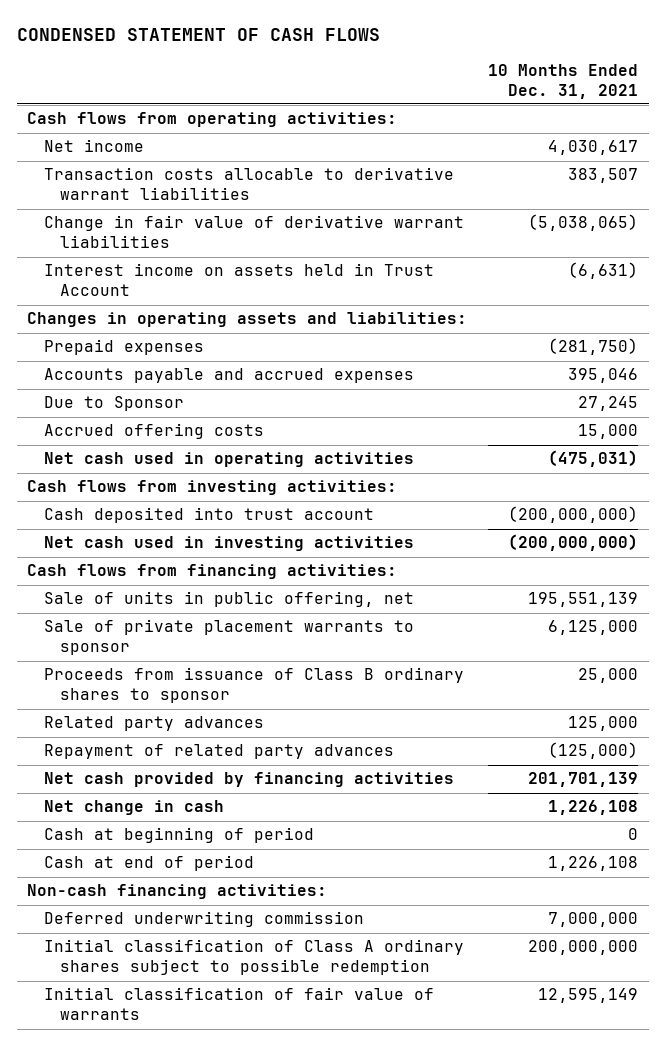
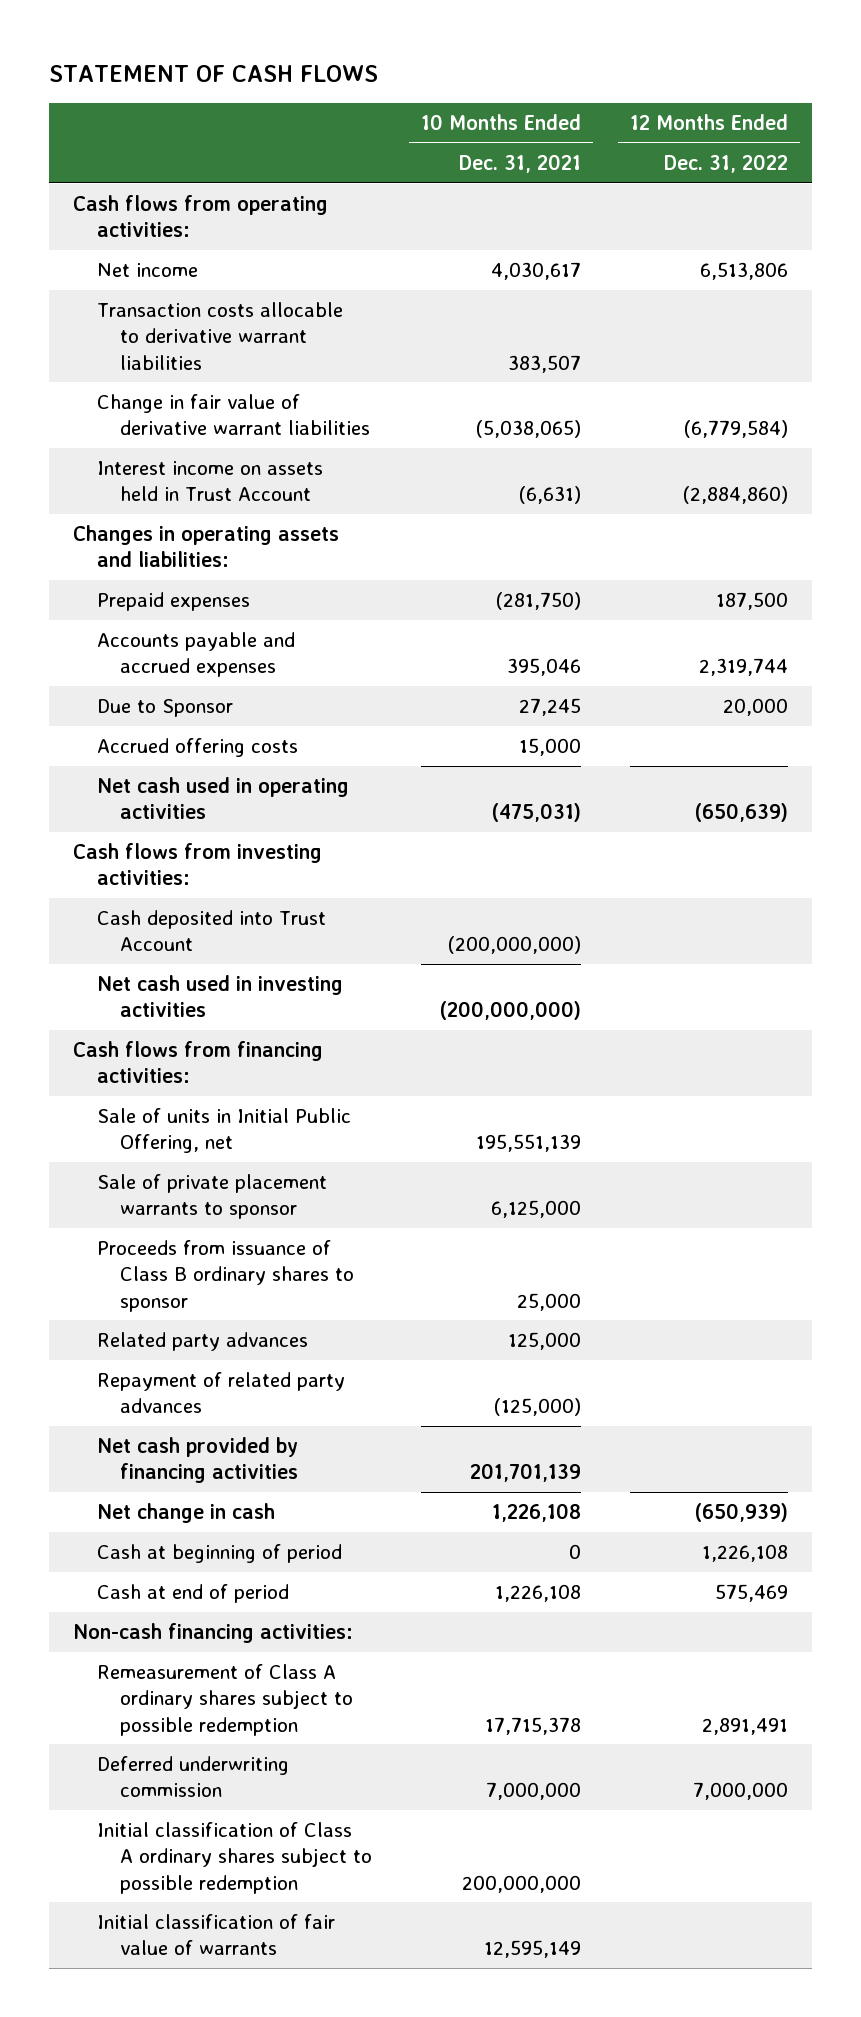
- CONDENSED STATEMENT OF CASH FLOWS
+ STATEMENT OF CASH FLOWS
- | 10 Months Ended Dec. 31, 2021
+ | 10 Months Ended Dec. 31, 2021 | 12 Months Ended Dec. 31, 2022
- Cash deposited into trust account | (200,000,000)
+ Cash deposited into Trust Account | (200,000,000) |
- Sale of units in public offering, net | 195,551,139
+ Sale of units in Initial Public Offering, net | 195,551,139 |
+ Remeasurement of Class A ordinary shares subject to possible redemption | 17,715,378 | 2,891,491

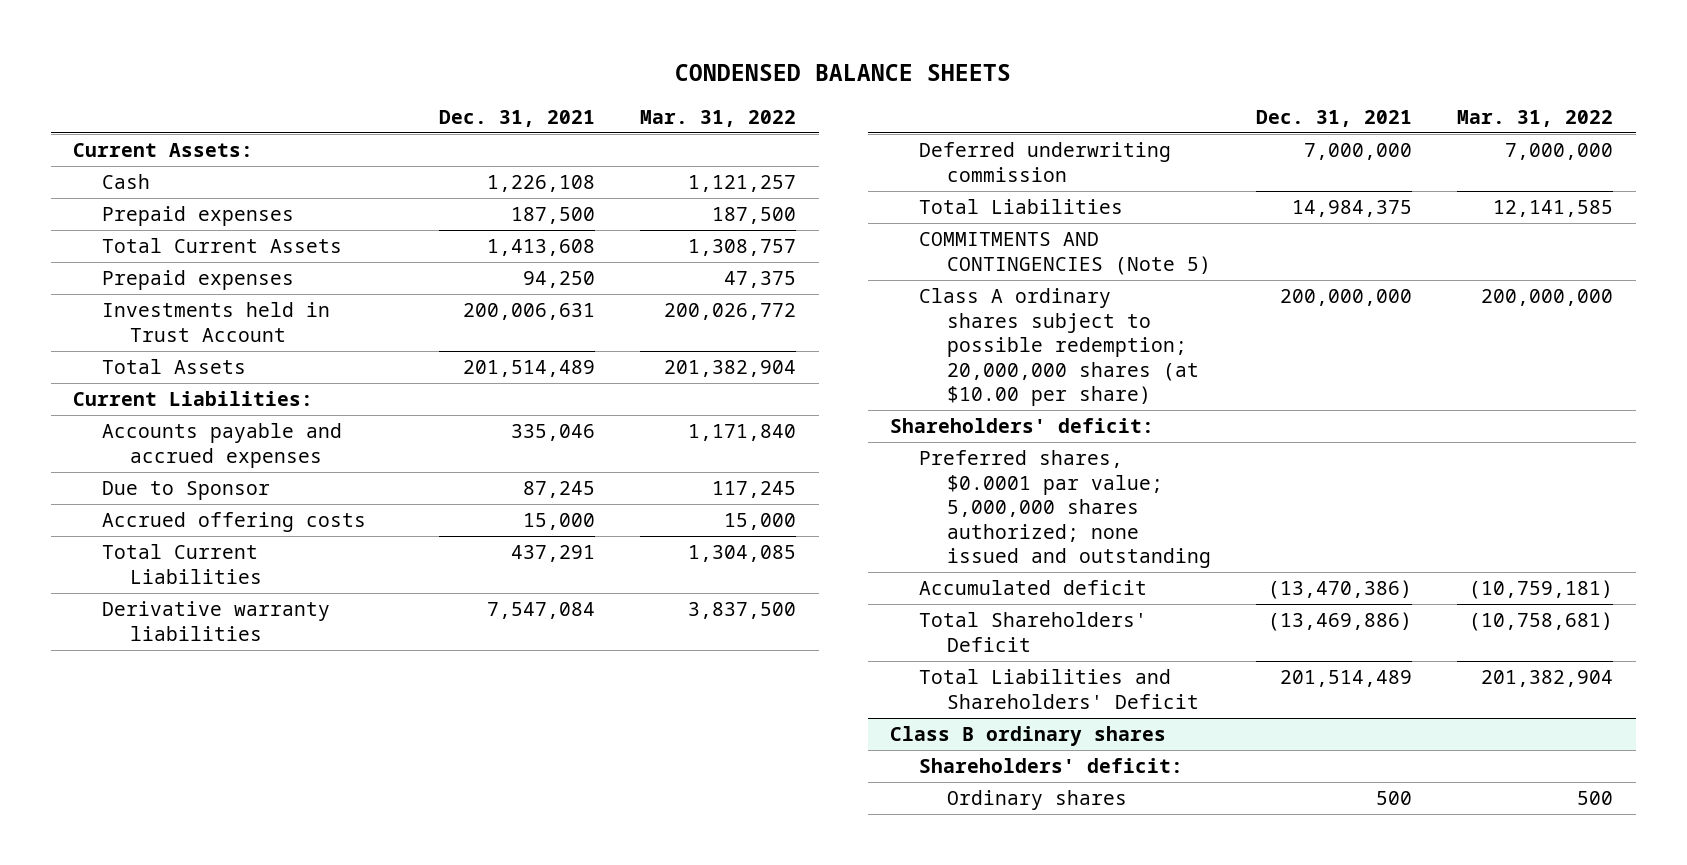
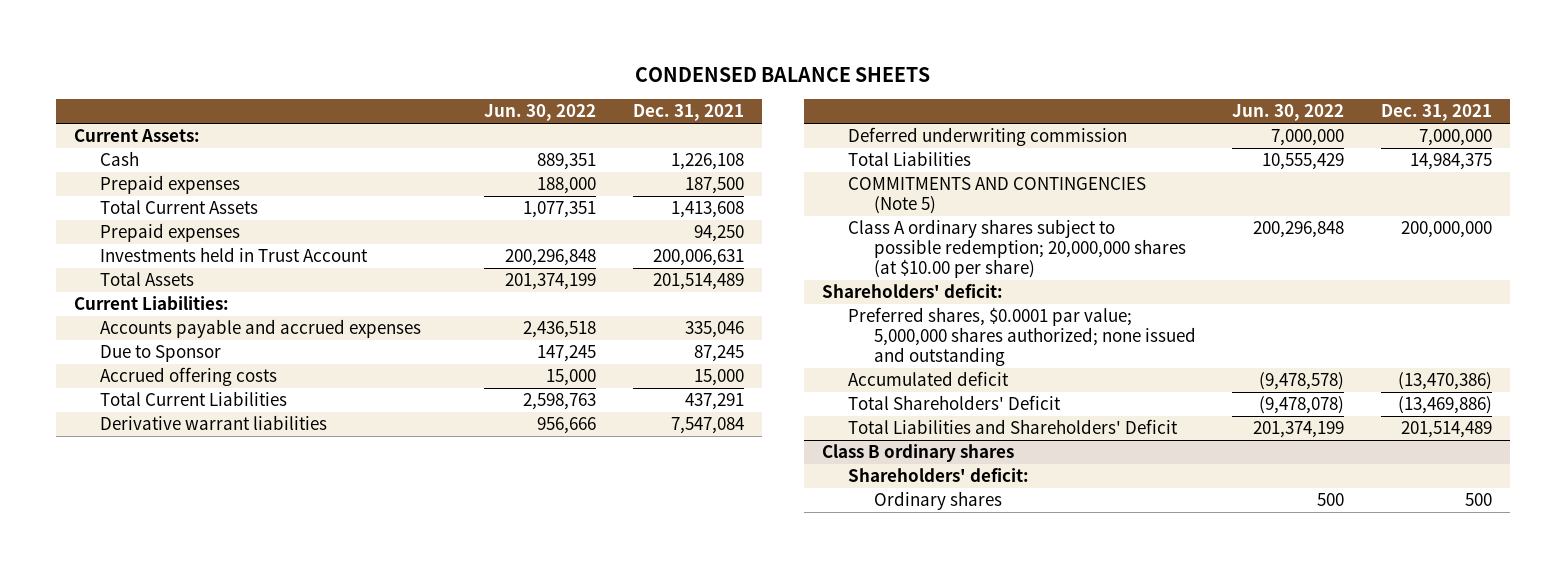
- | Dec. 31, 2021 | Mar. 31, 2022
+ | Jun. 30, 2022 | Dec. 31, 2021
- Derivative warranty liabilities | 7,547,084 | 3,837,500
+ Derivative warrant liabilities | 956,666 | 7,547,084

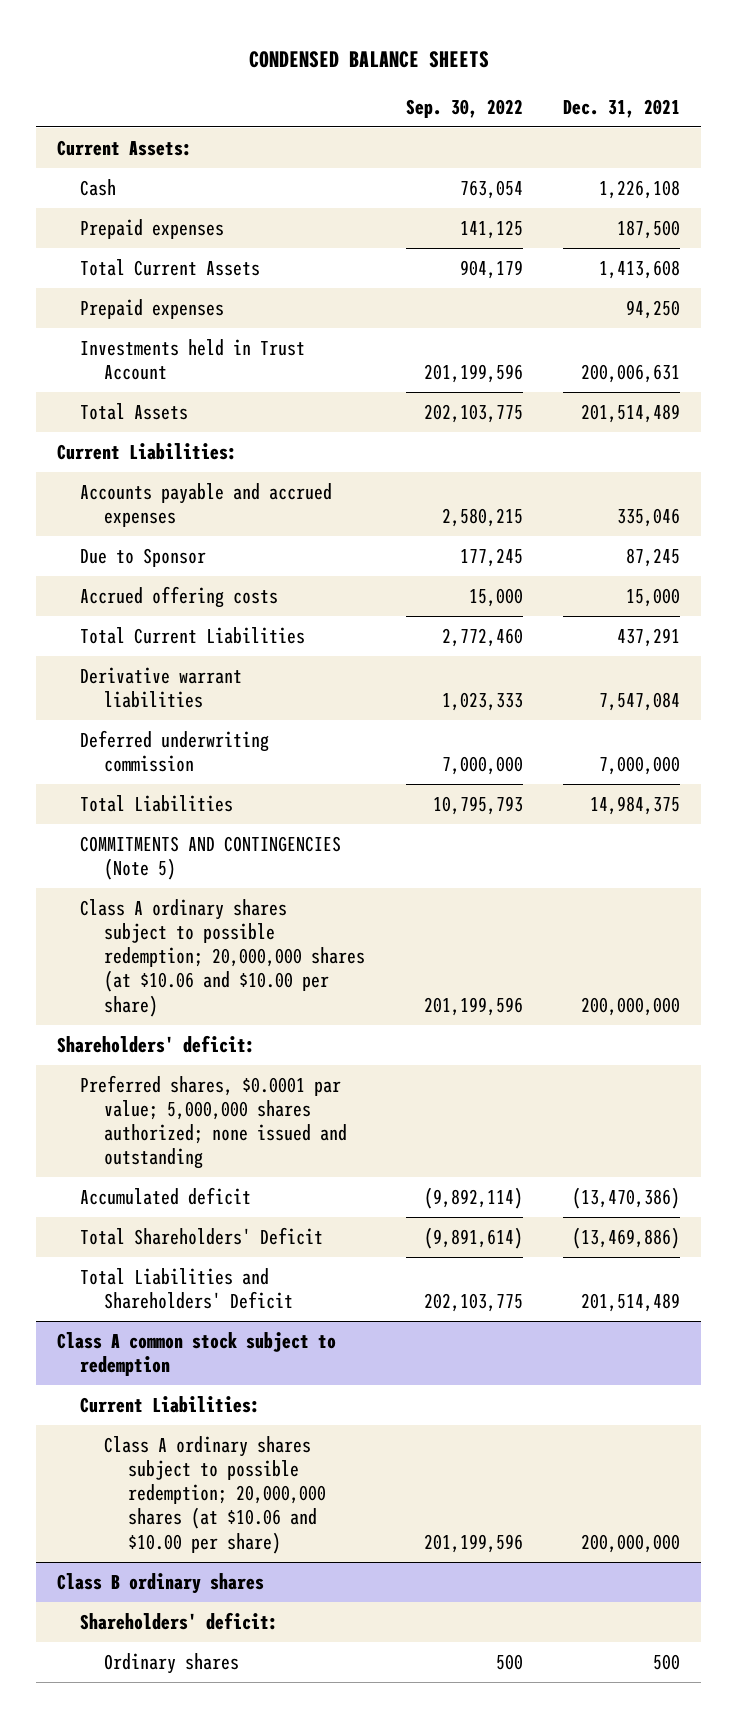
- | Jun. 30, 2022 | Dec. 31, 2021
+ | Sep. 30, 2022 | Dec. 31, 2021
- Class A ordinary shares subject to possible redemption; 20,000,000 shares (at $10.00 per share) | 200,296,848 | 200,000,000
+ Class A ordinary shares subject to possible redemption; 20,000,000 shares (at $10.06 and $10.00 per share) | 201,199,596 | 200,000,000
+ Class A common stock subject to redemption
+ Current Liabilities:
+ Class A ordinary shares subject to possible redemption; 20,000,000 shares (at $10.06 and $10.00 per share) | 201,199,596 | 200,000,000

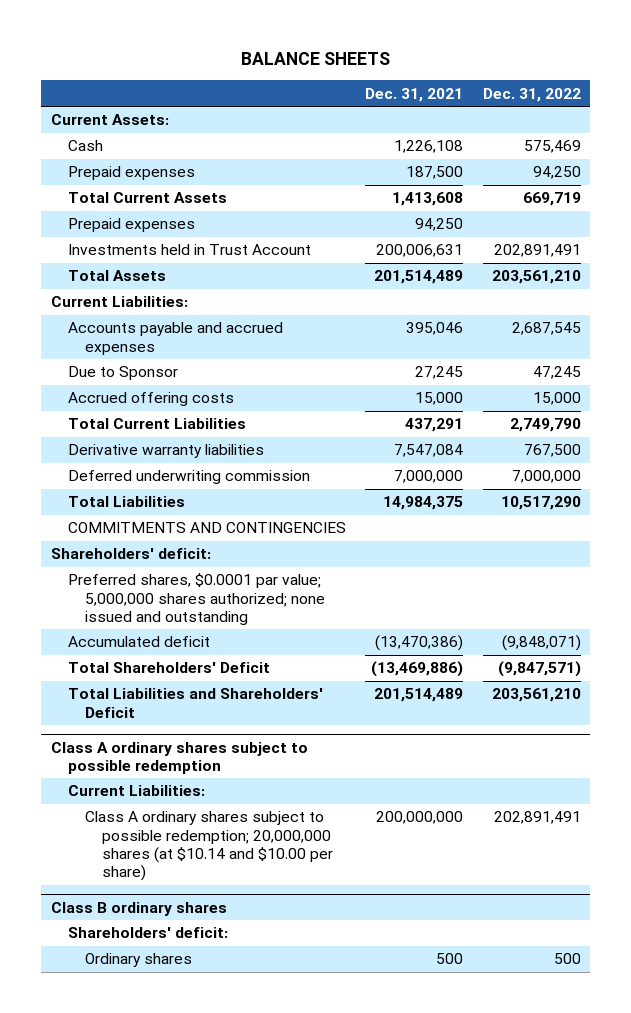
- CONDENSED BALANCE SHEETS
+ BALANCE SHEETS
- | Sep. 30, 2022 | Dec. 31, 2021
+ | Dec. 31, 2021 | Dec. 31, 2022
- Accounts payable and accrued expenses | 2,580,215 | 335,046
- Due to Sponsor | 177,245 | 87,245
+ Accounts payable and accrued expenses | 395,046 | 2,687,545
+ Due to Sponsor | 27,245 | 47,245
- Derivative warrant liabilities | 1,023,333 | 7,547,084
+ Derivative warranty liabilities | 7,547,084 | 767,500
- COMMITMENTS AND CONTINGENCIES (Note 5)
- Class A ordinary shares subject to possible redemption; 20,000,000 shares (at $10.06 and $10.00 per share) | 201,199,596 | 200,000,000
+ COMMITMENTS AND CONTINGENCIES
- Class A common stock subject to redemption
+ Class A ordinary shares subject to possible redemption
- Class A ordinary shares subject to possible redemption; 20,000,000 shares (at $10.06 and $10.00 per share) | 201,199,596 | 200,000,000
+ Class A ordinary shares subject to possible redemption; 20,000,000 shares (at $10.14 and $10.00 per share) | 200,000,000 | 202,891,491

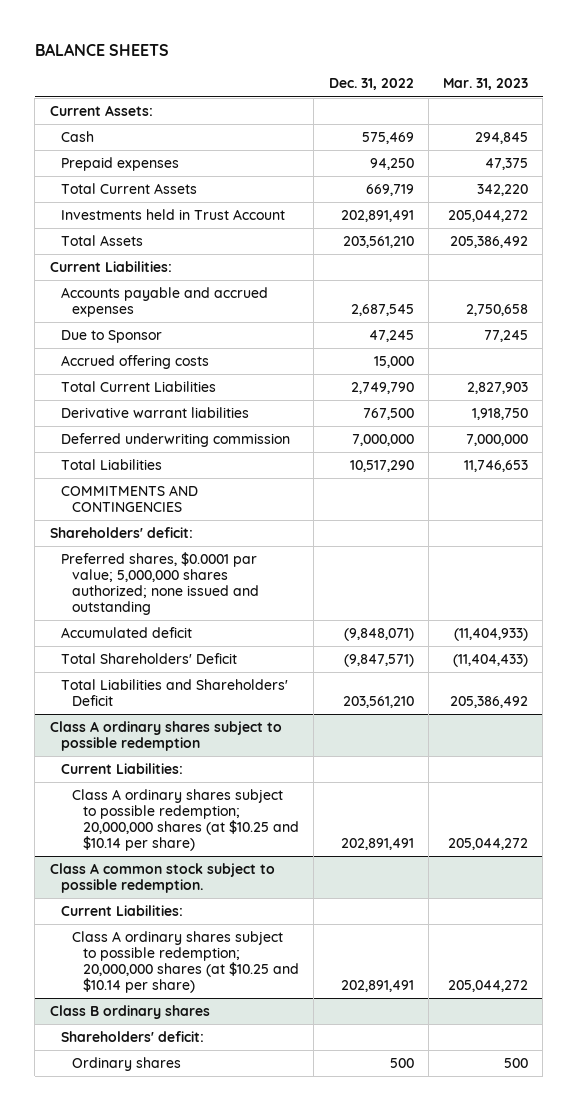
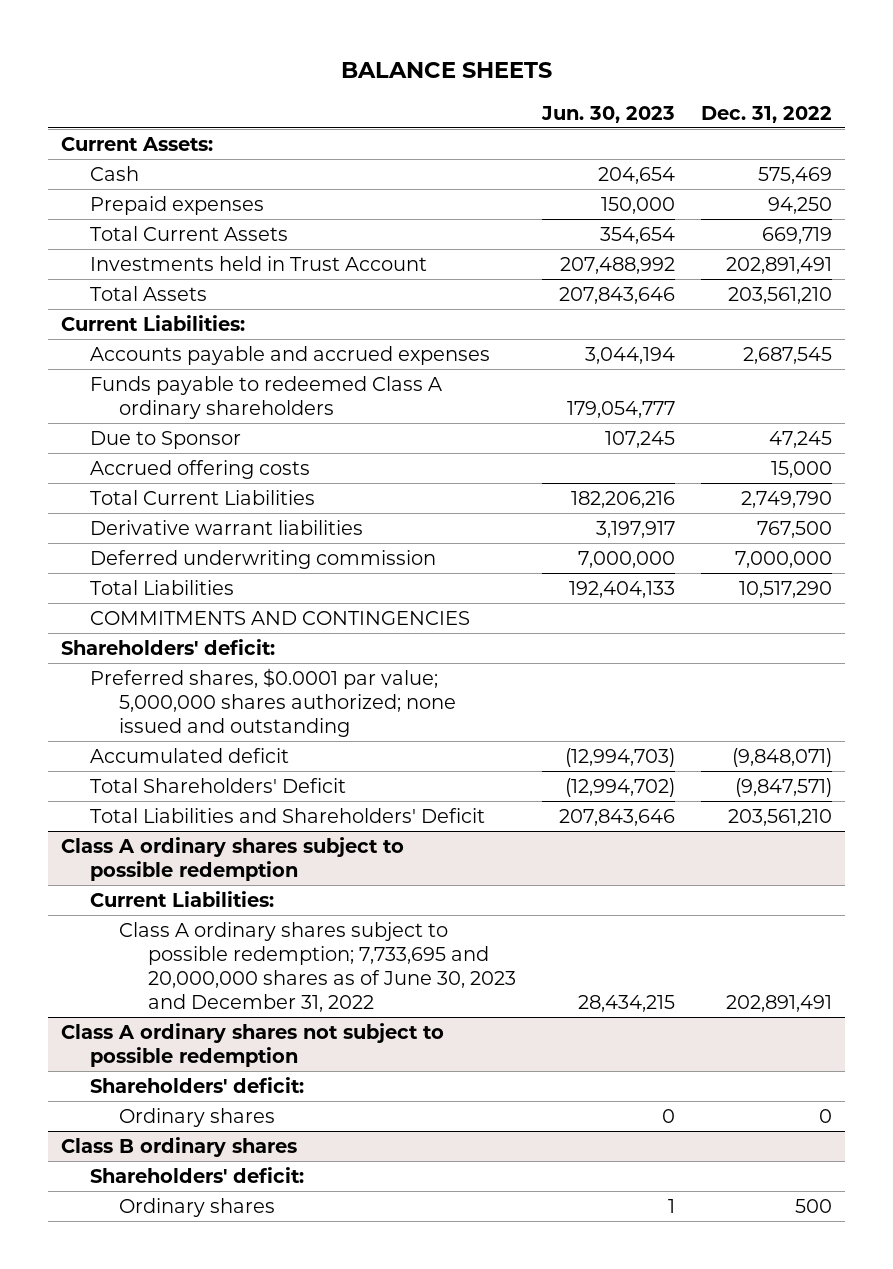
- | Dec. 31, 2022 | Mar. 31, 2023
+ | Jun. 30, 2023 | Dec. 31, 2022
+ Funds payable to redeemed Class A ordinary shareholders | 179,054,777 |
@ Class A ordinary shares subject to possible redemption
- Class A ordinary shares subject to possible redemption; 20,000,000 shares (at $10.25 and $10.14 per share) | 202,891,491 | 205,044,272
- Class A common stock subject to possible redemption.
- Current Liabilities:
- Class A ordinary shares subject to possible redemption; 20,000,000 shares (at $10.25 and $10.14 per share) | 202,891,491 | 205,044,272
@ Class A ordinary shares subject to possible redemption
+ Class A ordinary shares subject to possible redemption; 7,733,695 and 20,000,000 shares as of June 30, 2023 and December 31, 2022 | 28,434,215 | 202,891,491
+ Class A ordinary shares not subject to possible redemption
+ Shareholders' deficit:
+ Ordinary shares | 0 | 0

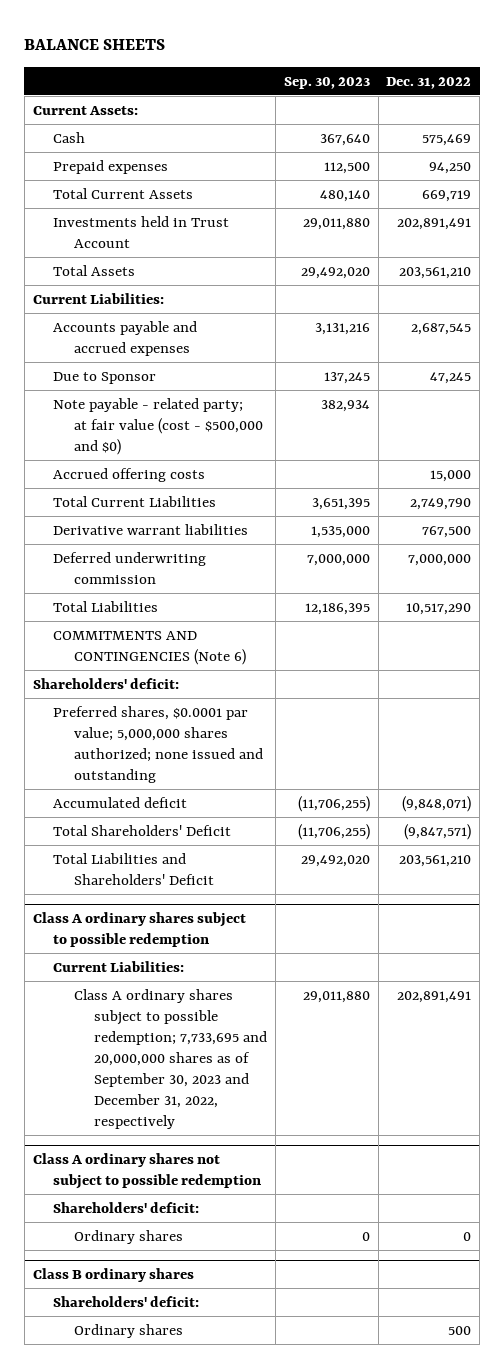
- | Jun. 30, 2023 | Dec. 31, 2022
+ | Sep. 30, 2023 | Dec. 31, 2022
- Funds payable to redeemed Class A ordinary shareholders | 179,054,777 |
+ Note payable - related party; at fair value (cost - $500,000 and $0) | 382,934 |
- COMMITMENTS AND CONTINGENCIES
+ COMMITMENTS AND CONTINGENCIES (Note 6)
@ Class A ordinary shares subject to possible redemption
- Class A ordinary shares subject to possible redemption; 7,733,695 and 20,000,000 shares as of June 30, 2023 and December 31, 2022 | 28,434,215 | 202,891,491
+ Class A ordinary shares subject to possible redemption; 7,733,695 and 20,000,000 shares as of September 30, 2023 and December 31, 2022, respectively | 29,011,880 | 202,891,491

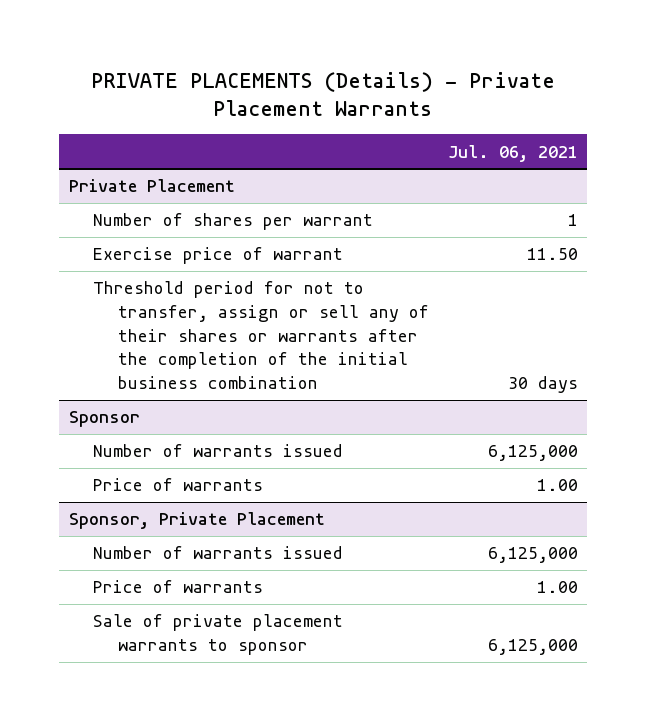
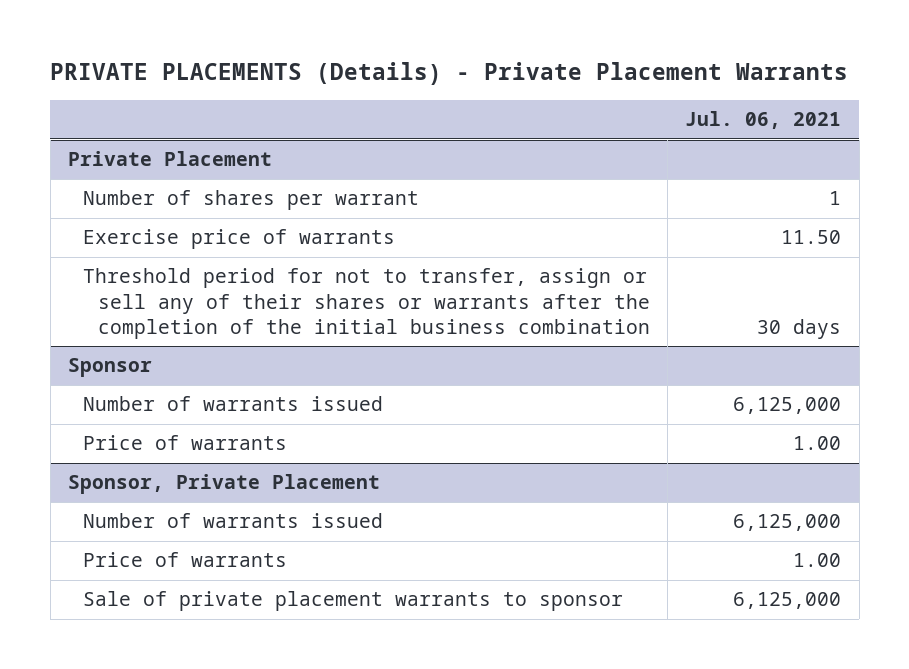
@ Private Placement
- Exercise price of warrant | 11.50
+ Exercise price of warrants | 11.50

